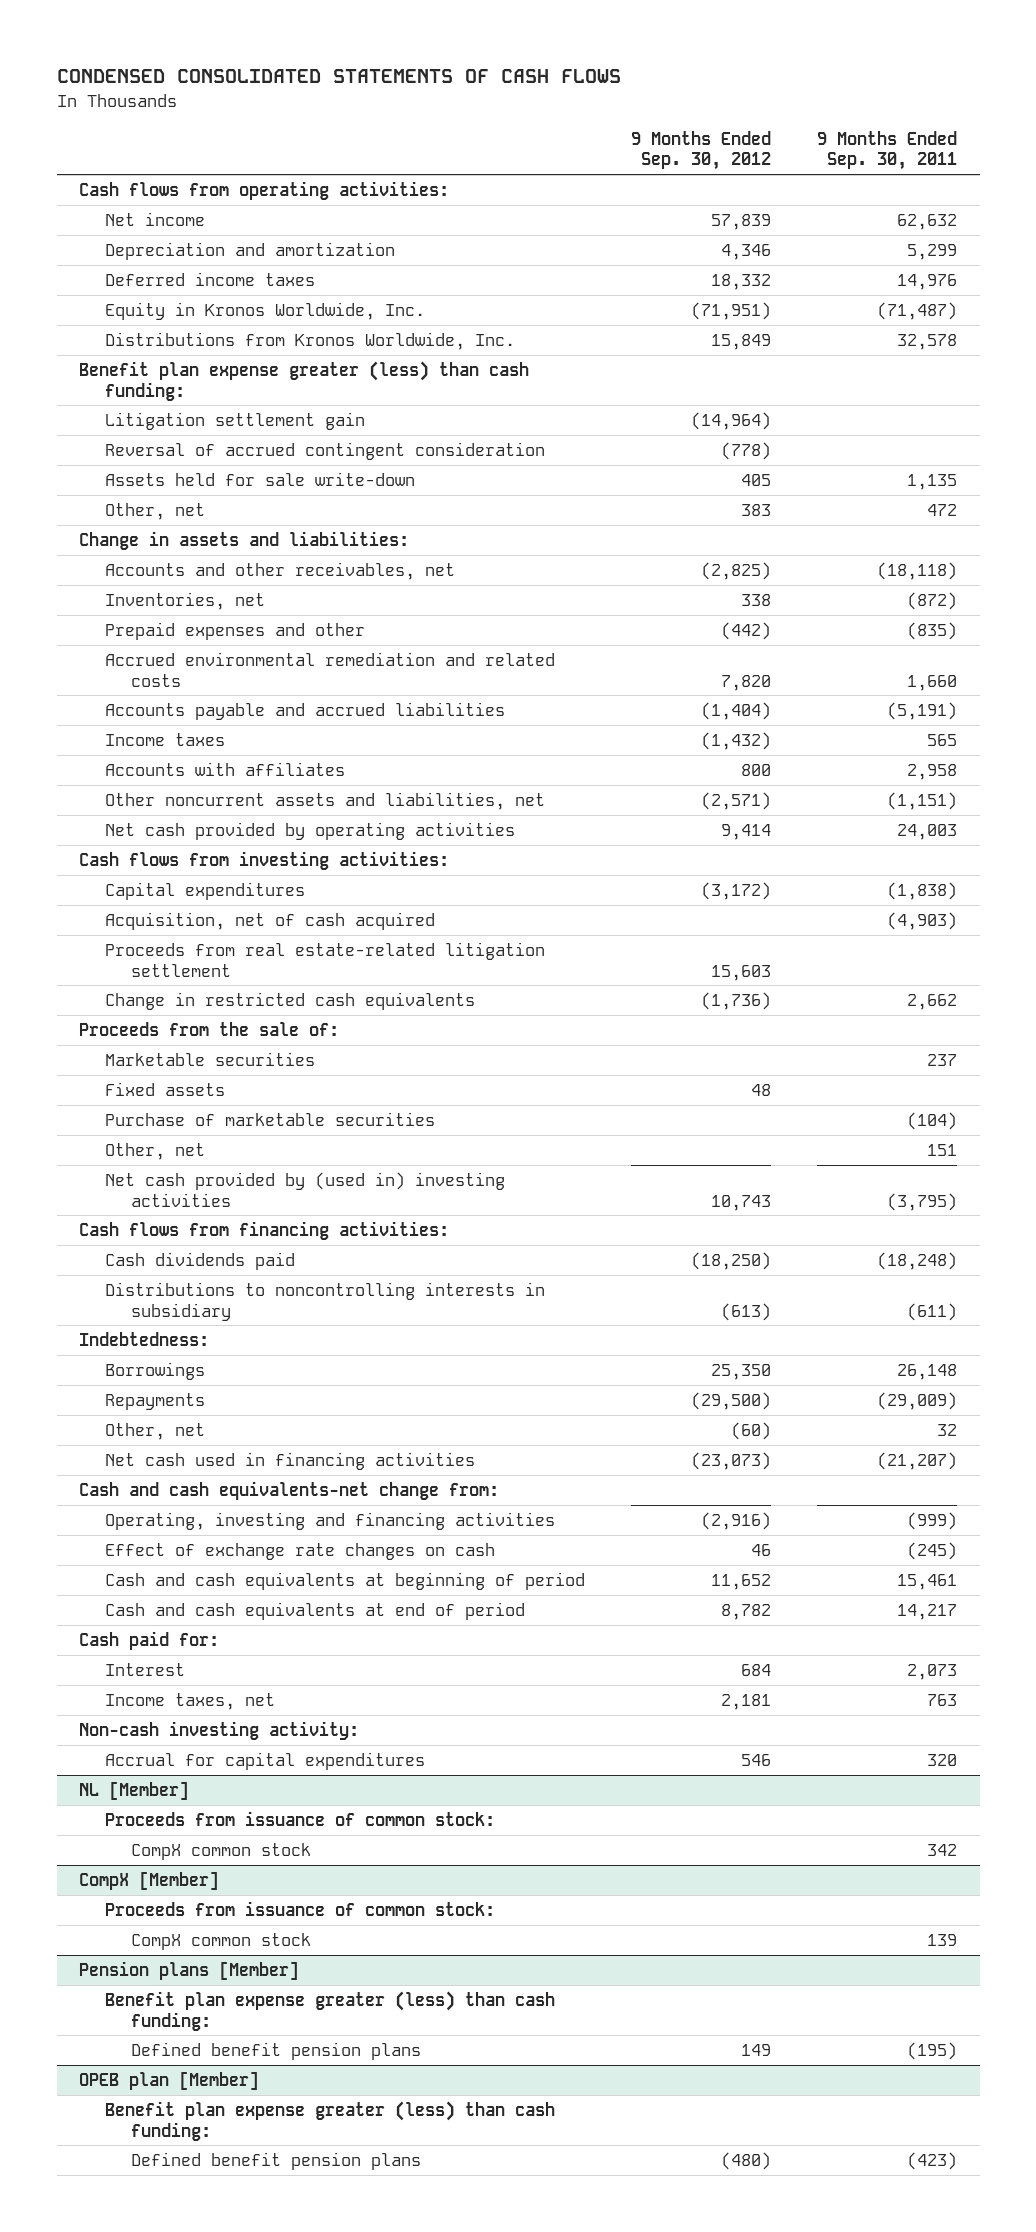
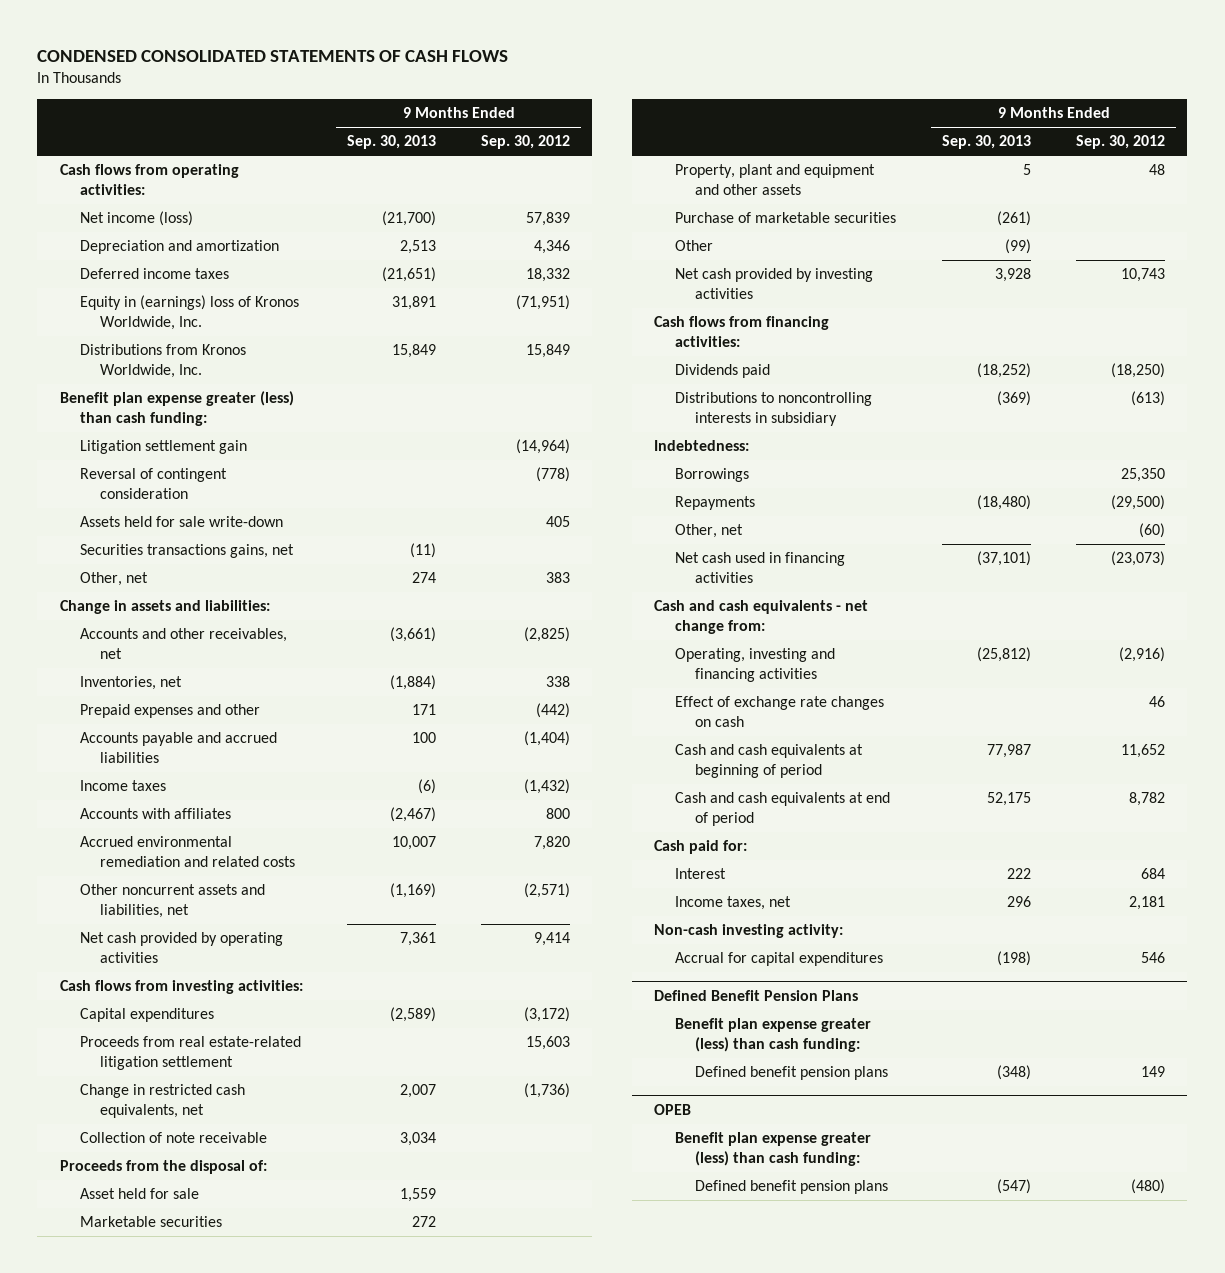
- | 9 Months Ended Sep. 30, 2012 | 9 Months Ended Sep. 30, 2011
+ | 9 Months Ended Sep. 30, 2013 | 9 Months Ended Sep. 30, 2012
- Net income | 57,839 | 62,632
+ Net income (loss) | (21,700) | 57,839
- Equity in Kronos Worldwide, Inc. | (71,951) | (71,487)
+ Equity in (earnings) loss of Kronos Worldwide, Inc. | 31,891 | (71,951)
- Reversal of accrued contingent consideration | (778) |
+ Reversal of contingent consideration | | (778)
+ Securities transactions gains, net | (11) |
moved down: Accrued environmental remediation and related costs | 10,007 | 7,820
- Acquisition, net of cash acquired | | (4,903)
- Change in restricted cash equivalents | (1,736) | 2,662
- Proceeds from the sale of:
+ Change in restricted cash equivalents, net | 2,007 | (1,736)
+ Collection of note receivable | 3,034 |
+ Proceeds from the disposal of:
+ Asset held for sale | 1,559 |
- Fixed assets | 48 |
+ Property, plant and equipment and other assets | 5 | 48
- Other, net | | 151
- Net cash provided by (used in) investing activities | 10,743 | (3,795)
+ Other | (99) |
+ Net cash provided by investing activities | 3,928 | 10,743
- Cash dividends paid | (18,250) | (18,248)
+ Dividends paid | (18,252) | (18,250)
- Cash and cash equivalents-net change from:
+ Cash and cash equivalents - net change from:
- NL [Member]
- Proceeds from issuance of common stock:
- CompX common stock | | 342
- CompX [Member]
- Proceeds from issuance of common stock:
- CompX common stock | | 139
- Pension plans [Member]
+ Defined Benefit Pension Plans
- OPEB plan [Member]
+ OPEB

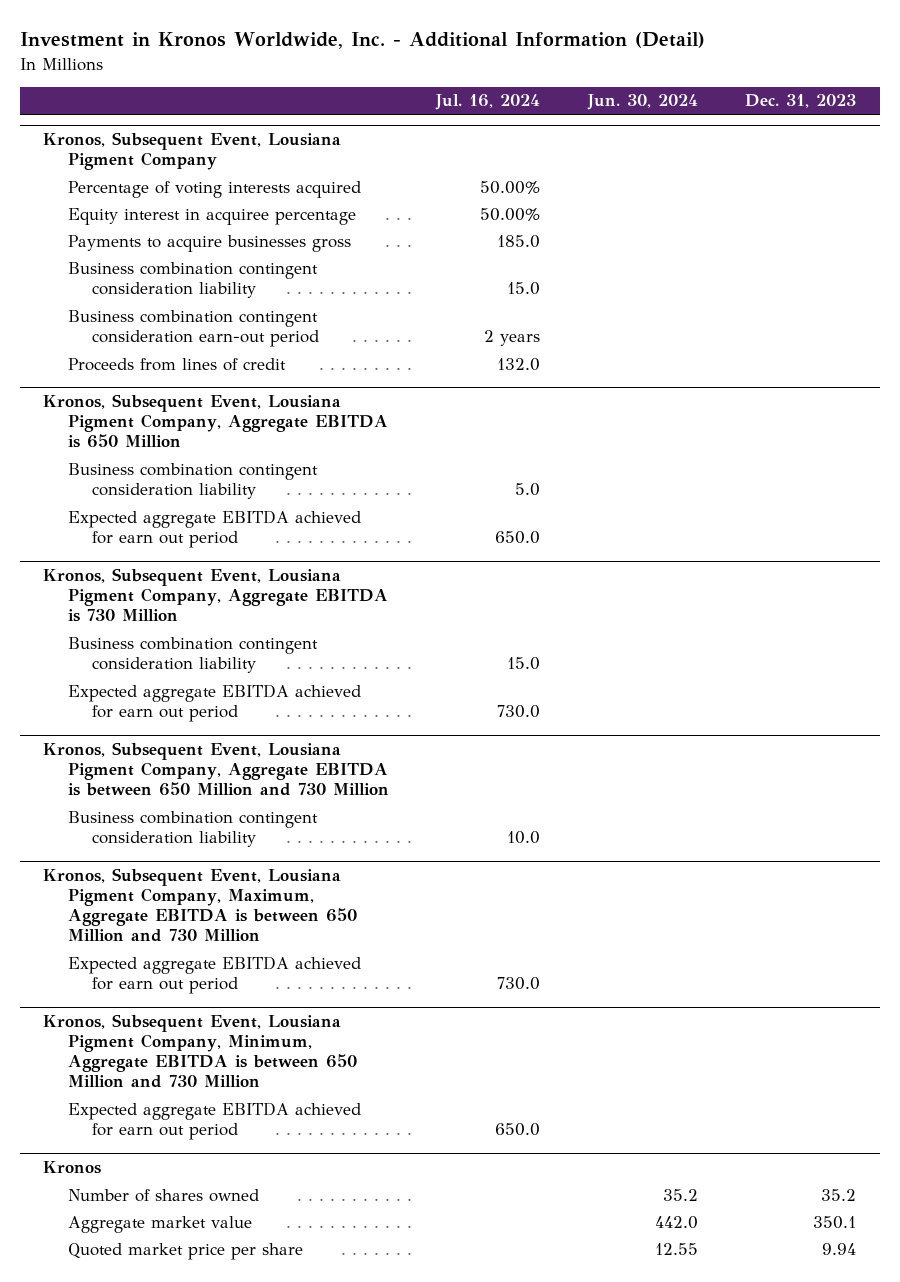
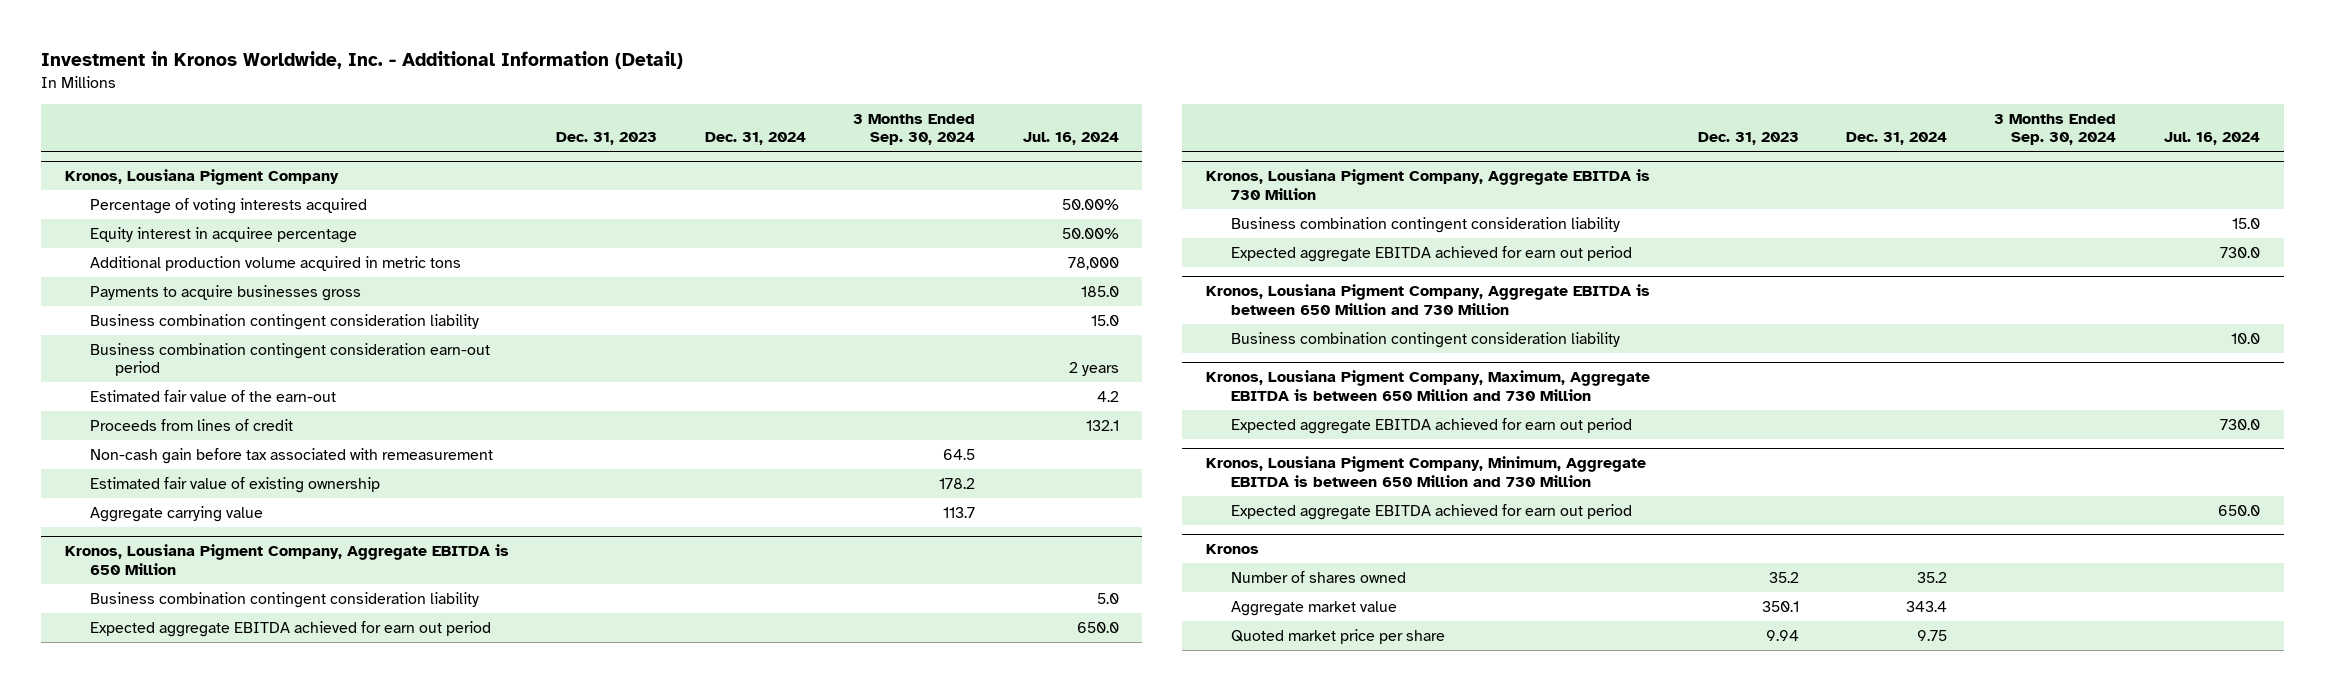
- | Jul. 16, 2024 | Jun. 30, 2024 | Dec. 31, 2023
+ | Dec. 31, 2023 | Dec. 31, 2024 | 3 Months Ended Sep. 30, 2024 | Jul. 16, 2024
- Kronos, Subsequent Event, Lousiana Pigment Company
+ Kronos, Lousiana Pigment Company
+ Additional production volume acquired in metric tons | | | | 78,000
- Proceeds from lines of credit | 132.0 | |
- Kronos, Subsequent Event, Lousiana Pigment Company, Aggregate EBITDA is 650 Million
+ Estimated fair value of the earn-out | | | | 4.2
+ Proceeds from lines of credit | | | | 132.1
+ Non-cash gain before tax associated with remeasurement | | | 64.5 |
+ Estimated fair value of existing ownership | | | 178.2 |
+ Aggregate carrying value | | | 113.7 |
+ Kronos, Lousiana Pigment Company, Aggregate EBITDA is 650 Million
- Kronos, Subsequent Event, Lousiana Pigment Company, Aggregate EBITDA is 730 Million
+ Kronos, Lousiana Pigment Company, Aggregate EBITDA is 730 Million
- Kronos, Subsequent Event, Lousiana Pigment Company, Aggregate EBITDA is between 650 Million and 730 Million
+ Kronos, Lousiana Pigment Company, Aggregate EBITDA is between 650 Million and 730 Million
- Kronos, Subsequent Event, Lousiana Pigment Company, Maximum, Aggregate EBITDA is between 650 Million and 730 Million
+ Kronos, Lousiana Pigment Company, Maximum, Aggregate EBITDA is between 650 Million and 730 Million
- Kronos, Subsequent Event, Lousiana Pigment Company, Minimum, Aggregate EBITDA is between 650 Million and 730 Million
+ Kronos, Lousiana Pigment Company, Minimum, Aggregate EBITDA is between 650 Million and 730 Million

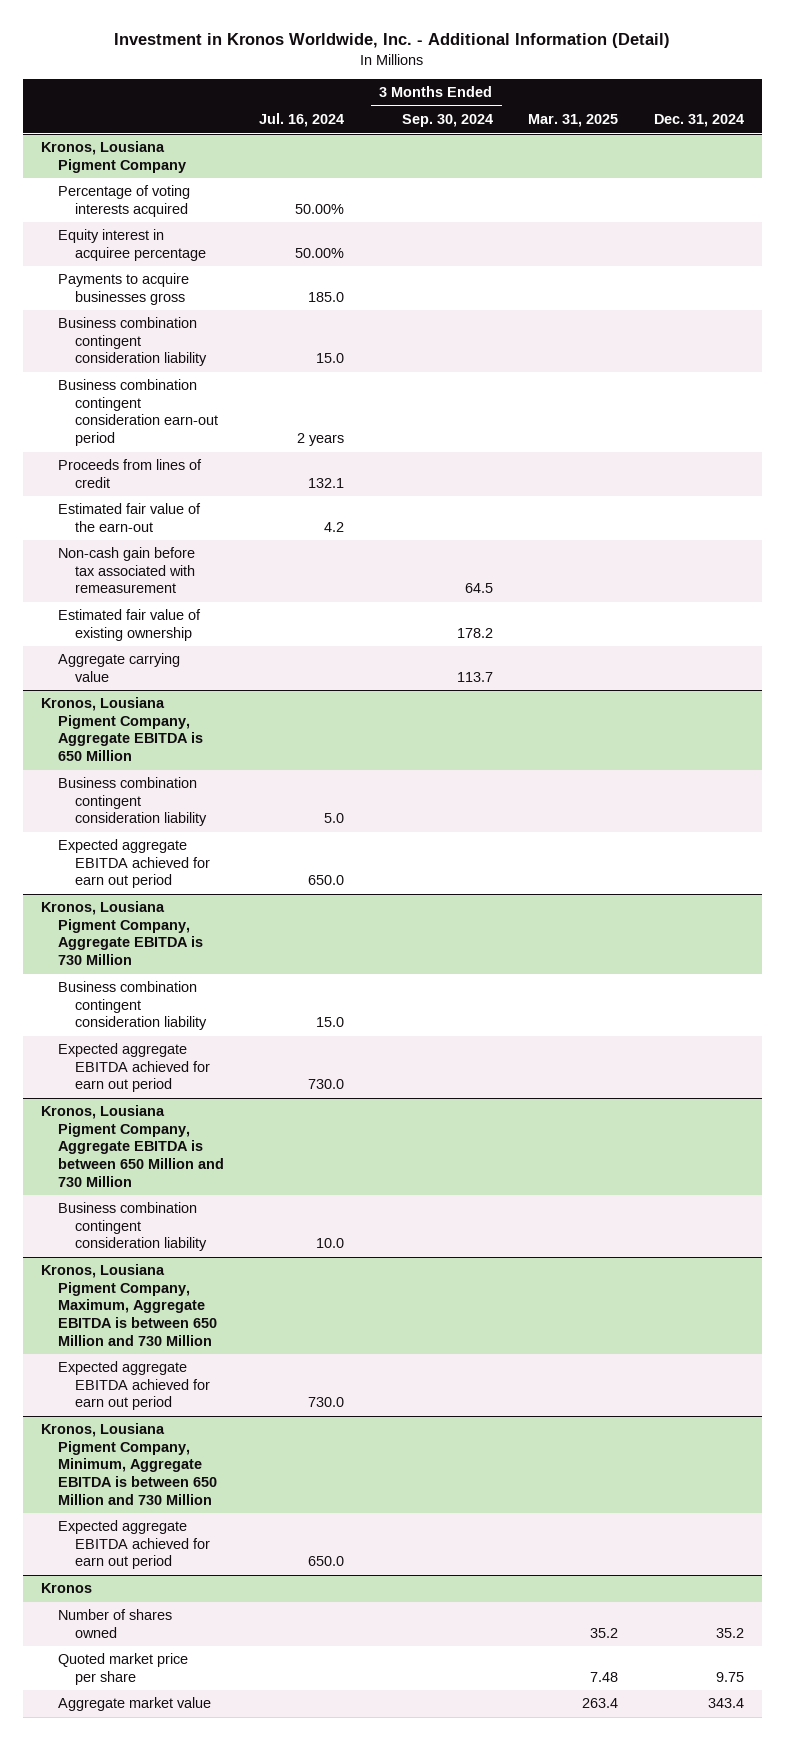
- | Dec. 31, 2023 | Dec. 31, 2024 | 3 Months Ended Sep. 30, 2024 | Jul. 16, 2024
+ | Jul. 16, 2024 | 3 Months Ended Sep. 30, 2024 | Mar. 31, 2025 | Dec. 31, 2024
@ Kronos, Lousiana Pigment Company
- Additional production volume acquired in metric tons | | | | 78,000
moved down: Estimated fair value of the earn-out | 4.2 | | |
@ Kronos
moved down: Aggregate market value | | | 263.4 | 343.4

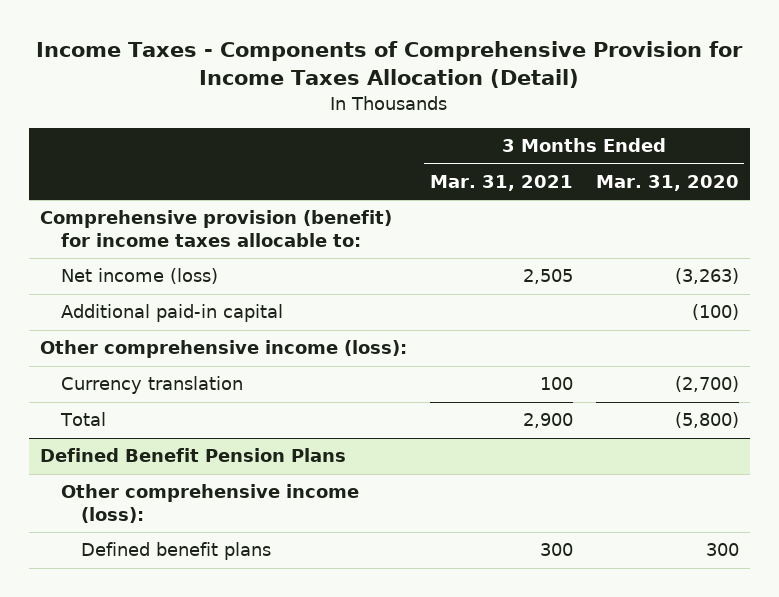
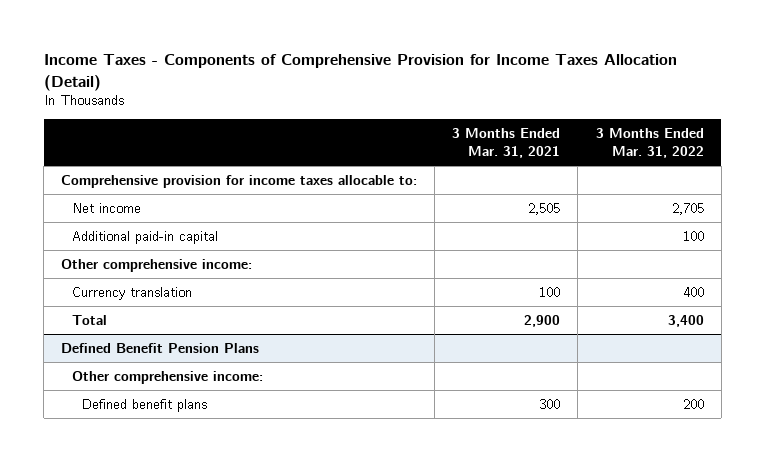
- | 3 Months Ended Mar. 31, 2021 | 3 Months Ended Mar. 31, 2020
+ | 3 Months Ended Mar. 31, 2021 | 3 Months Ended Mar. 31, 2022
- Comprehensive provision (benefit) for income taxes allocable to:
- Net income (loss) | 2,505 | (3,263)
+ Comprehensive provision for income taxes allocable to:
+ Net income | 2,505 | 2,705
- Other comprehensive income (loss):
+ Other comprehensive income:
@ Defined Benefit Pension Plans
- Other comprehensive income (loss):
+ Other comprehensive income:

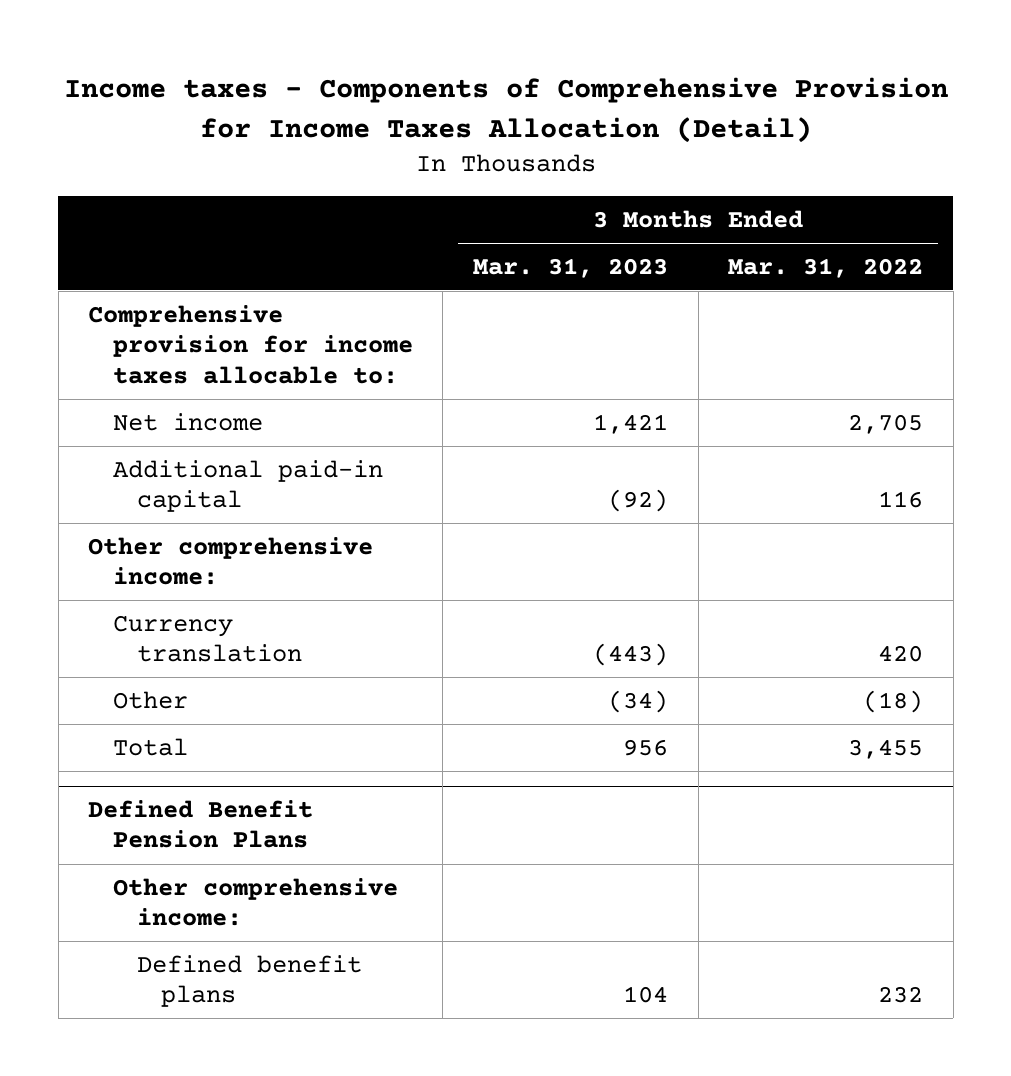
- Income Taxes - Components of Comprehensive Provision for Income Taxes Allocation (Detail)
+ Income taxes - Components of Comprehensive Provision for Income Taxes Allocation (Detail)
- | 3 Months Ended Mar. 31, 2021 | 3 Months Ended Mar. 31, 2022
+ | 3 Months Ended Mar. 31, 2023 | 3 Months Ended Mar. 31, 2022
- Additional paid-in capital | | 100
+ Additional paid-in capital | (92) | 116
- Currency translation | 100 | 400
- Total | 2,900 | 3,400
+ Currency translation | (443) | 420
+ Other | (34) | (18)
+ Total | 956 | 3,455
@ Defined Benefit Pension Plans
- Defined benefit plans | 300 | 200
+ Defined benefit plans | 104 | 232

